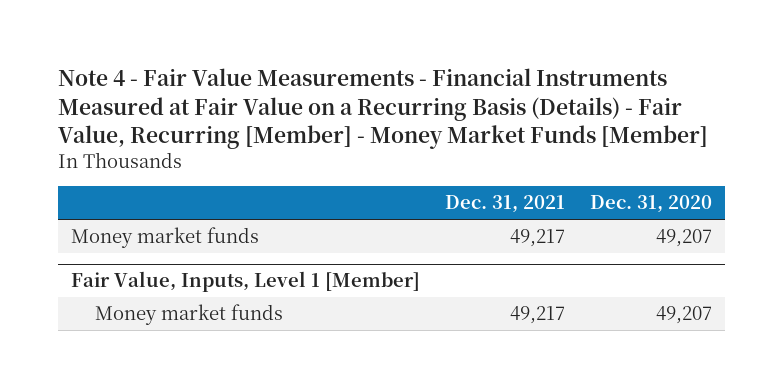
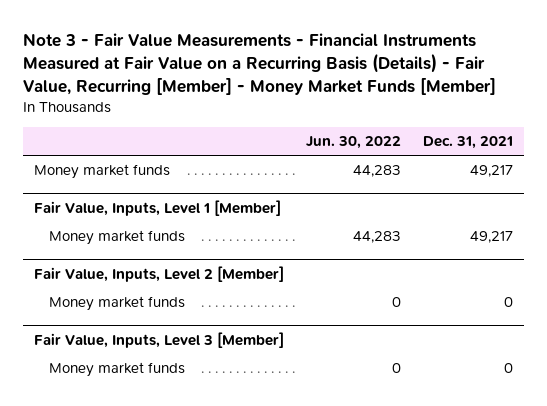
- Note 4 - Fair Value Measurements - Financial Instruments Measured at Fair Value on a Recurring Basis (Details) - Fair Value, Recurring [Member] - Money Market Funds [Member]
+ Note 3 - Fair Value Measurements - Financial Instruments Measured at Fair Value on a Recurring Basis (Details) - Fair Value, Recurring [Member] - Money Market Funds [Member]
- | Dec. 31, 2021 | Dec. 31, 2020
+ | Jun. 30, 2022 | Dec. 31, 2021
+ Fair Value, Inputs, Level 2 [Member]
+ Money market funds | 0 | 0
+ Fair Value, Inputs, Level 3 [Member]
+ Money market funds | 0 | 0

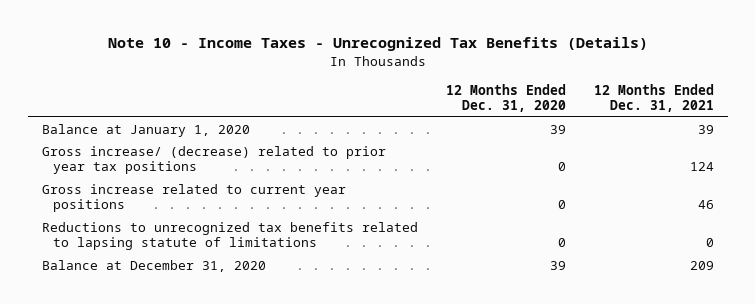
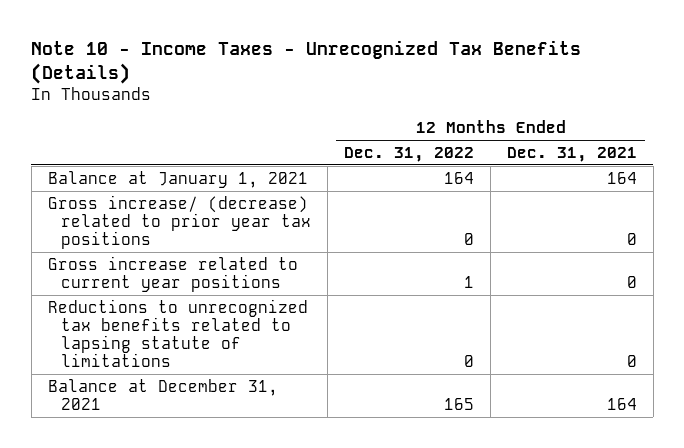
- | 12 Months Ended Dec. 31, 2020 | 12 Months Ended Dec. 31, 2021
+ | 12 Months Ended Dec. 31, 2022 | 12 Months Ended Dec. 31, 2021
- Balance at January 1, 2020 | 39 | 39
- Gross increase/ (decrease) related to prior year tax positions | 0 | 124
- Gross increase related to current year positions | 0 | 46
+ Balance at January 1, 2021 | 164 | 164
+ Gross increase/ (decrease) related to prior year tax positions | 0 | 0
+ Gross increase related to current year positions | 1 | 0
- Balance at December 31, 2020 | 39 | 209
+ Balance at December 31, 2021 | 165 | 164

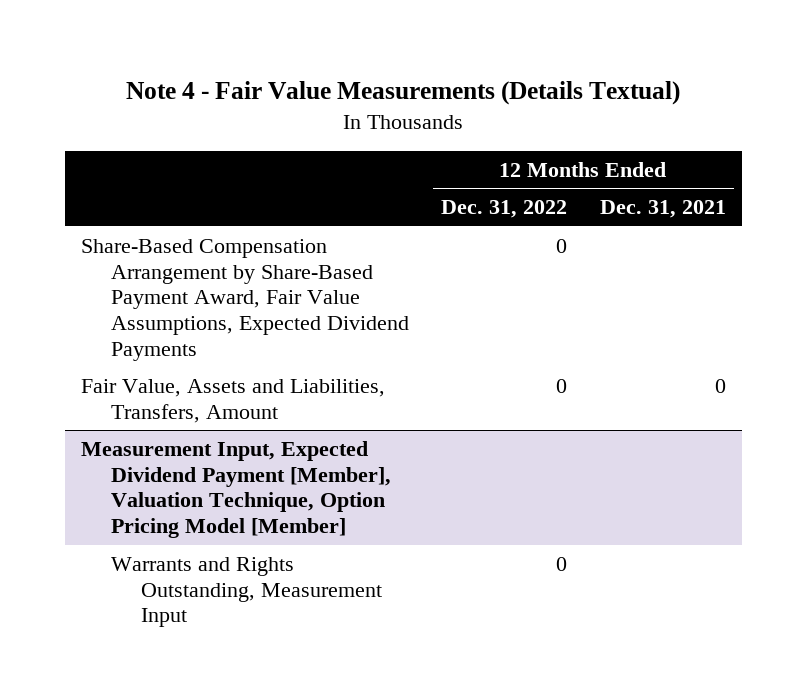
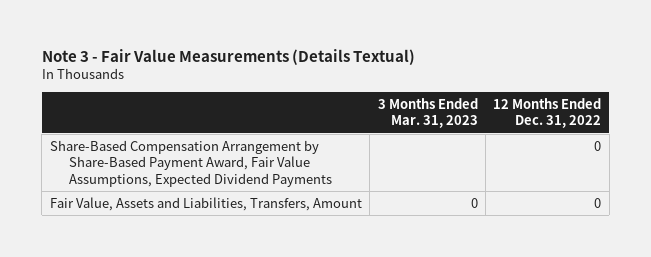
- Note 4 - Fair Value Measurements (Details Textual)
+ Note 3 - Fair Value Measurements (Details Textual)
- | 12 Months Ended Dec. 31, 2022 | 12 Months Ended Dec. 31, 2021
+ | 3 Months Ended Mar. 31, 2023 | 12 Months Ended Dec. 31, 2022
- Measurement Input, Expected Dividend Payment [Member], Valuation Technique, Option Pricing Model [Member]
- Warrants and Rights Outstanding, Measurement Input | 0 |

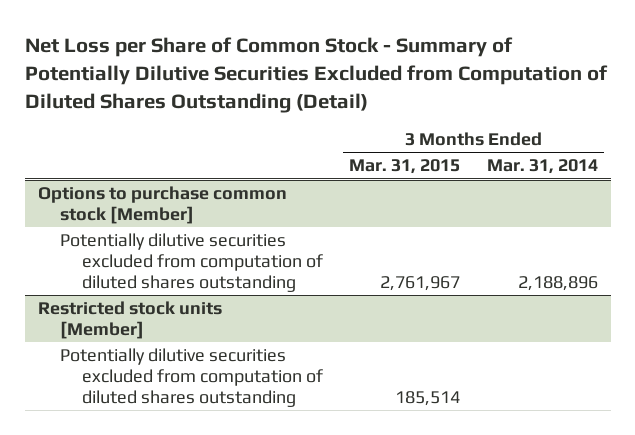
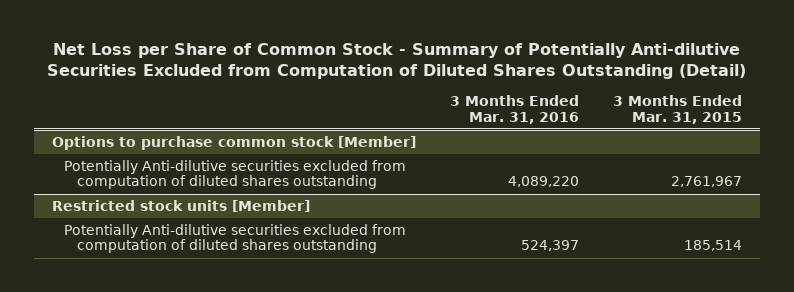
- Net Loss per Share of Common Stock - Summary of Potentially Dilutive Securities Excluded from Computation of Diluted Shares Outstanding (Detail)
+ Net Loss per Share of Common Stock - Summary of Potentially Anti-dilutive Securities Excluded from Computation of Diluted Shares Outstanding (Detail)
- | 3 Months Ended Mar. 31, 2015 | 3 Months Ended Mar. 31, 2014
+ | 3 Months Ended Mar. 31, 2016 | 3 Months Ended Mar. 31, 2015
@ Options to purchase common stock [Member]
- Potentially dilutive securities excluded from computation of diluted shares outstanding | 2,761,967 | 2,188,896
+ Potentially Anti-dilutive securities excluded from computation of diluted shares outstanding | 4,089,220 | 2,761,967
@ Restricted stock units [Member]
- Potentially dilutive securities excluded from computation of diluted shares outstanding | 185,514 |
+ Potentially Anti-dilutive securities excluded from computation of diluted shares outstanding | 524,397 | 185,514

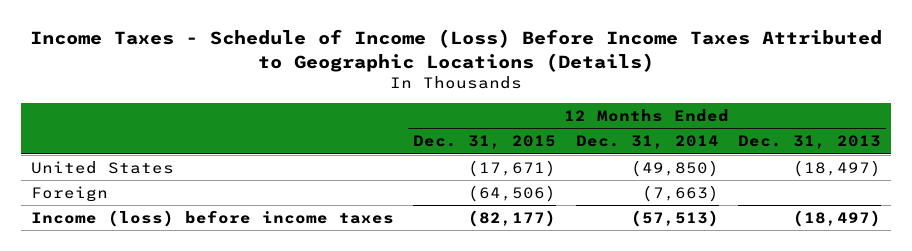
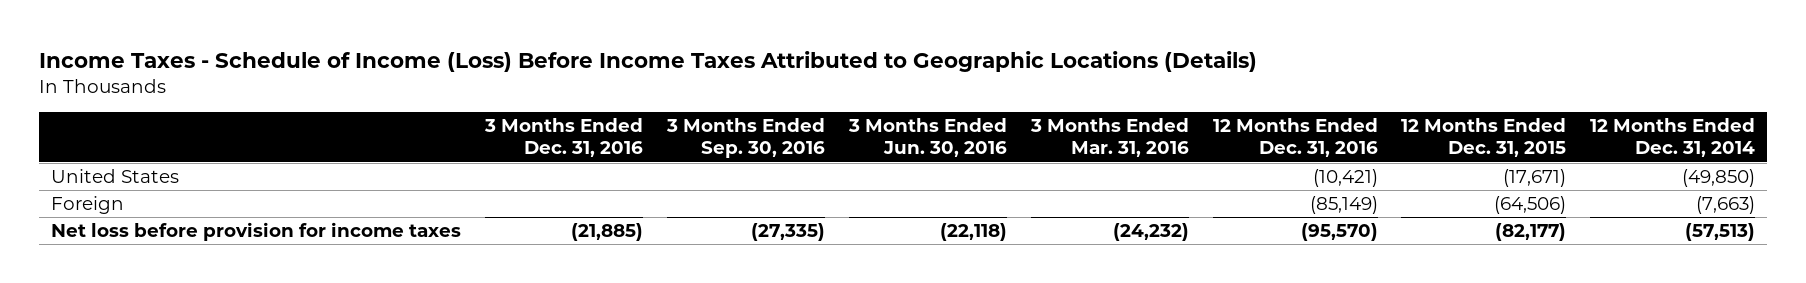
- | 12 Months Ended Dec. 31, 2015 | 12 Months Ended Dec. 31, 2014 | 12 Months Ended Dec. 31, 2013
+ | 3 Months Ended Dec. 31, 2016 | 3 Months Ended Sep. 30, 2016 | 3 Months Ended Jun. 30, 2016 | 3 Months Ended Mar. 31, 2016 | 12 Months Ended Dec. 31, 2016 | 12 Months Ended Dec. 31, 2015 | 12 Months Ended Dec. 31, 2014
- Income (loss) before income taxes | (82,177) | (57,513) | (18,497)
+ Net loss before provision for income taxes | (21,885) | (27,335) | (22,118) | (24,232) | (95,570) | (82,177) | (57,513)

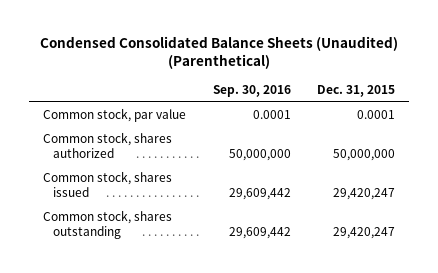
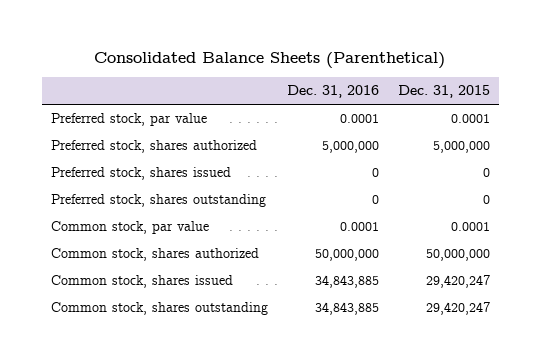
- Condensed Consolidated Balance Sheets (Unaudited) (Parenthetical)
+ Consolidated Balance Sheets (Parenthetical)
- | Sep. 30, 2016 | Dec. 31, 2015
+ | Dec. 31, 2016 | Dec. 31, 2015
+ Preferred stock, par value | 0.0001 | 0.0001
+ Preferred stock, shares authorized | 5,000,000 | 5,000,000
+ Preferred stock, shares issued | 0 | 0
+ Preferred stock, shares outstanding | 0 | 0

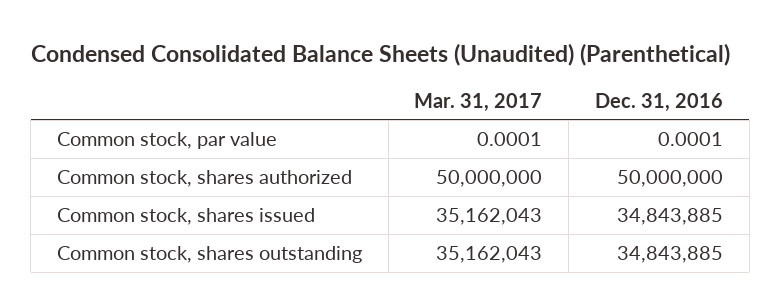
- Consolidated Balance Sheets (Parenthetical)
+ Condensed Consolidated Balance Sheets (Unaudited) (Parenthetical)
- | Dec. 31, 2016 | Dec. 31, 2015
+ | Mar. 31, 2017 | Dec. 31, 2016
- Preferred stock, par value | 0.0001 | 0.0001
- Preferred stock, shares authorized | 5,000,000 | 5,000,000
- Preferred stock, shares issued | 0 | 0
- Preferred stock, shares outstanding | 0 | 0

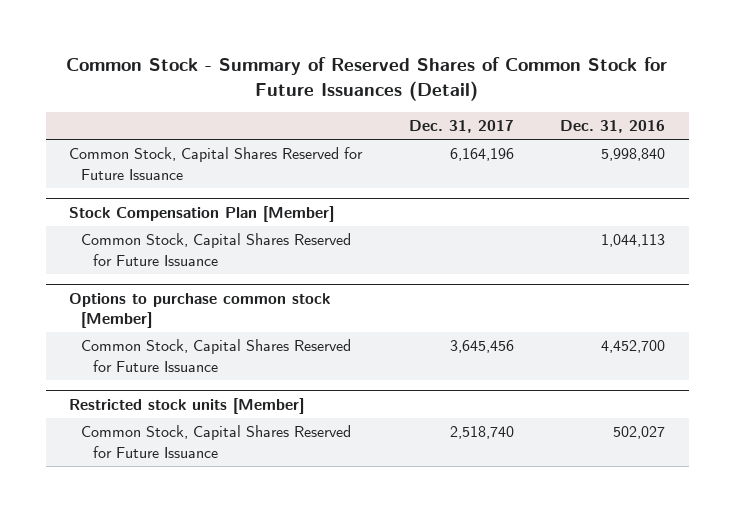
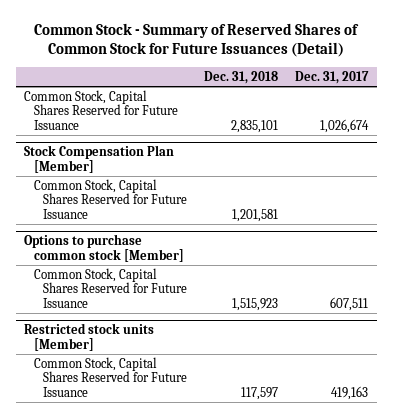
- | Dec. 31, 2017 | Dec. 31, 2016
+ | Dec. 31, 2018 | Dec. 31, 2017
- Common Stock, Capital Shares Reserved for Future Issuance | 6,164,196 | 5,998,840
+ Common Stock, Capital Shares Reserved for Future Issuance | 2,835,101 | 1,026,674
@ Options to purchase common stock [Member]
- Common Stock, Capital Shares Reserved for Future Issuance | 3,645,456 | 4,452,700
+ Common Stock, Capital Shares Reserved for Future Issuance | 1,515,923 | 607,511
@ Restricted stock units [Member]
- Common Stock, Capital Shares Reserved for Future Issuance | 2,518,740 | 502,027
+ Common Stock, Capital Shares Reserved for Future Issuance | 117,597 | 419,163

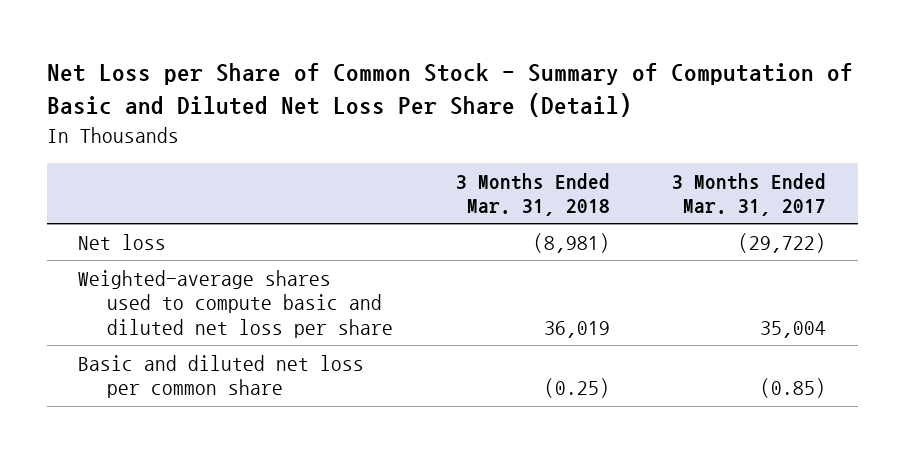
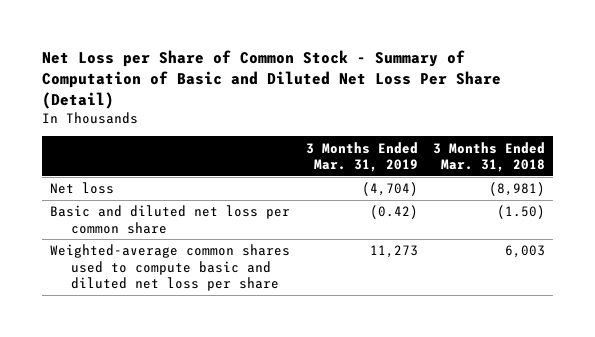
- | 3 Months Ended Mar. 31, 2018 | 3 Months Ended Mar. 31, 2017
+ | 3 Months Ended Mar. 31, 2019 | 3 Months Ended Mar. 31, 2018
- Weighted-average shares used to compute basic and diluted net loss per share | 36,019 | 35,004
- Basic and diluted net loss per common share | (0.25) | (0.85)
+ Basic and diluted net loss per common share | (0.42) | (1.50)
+ Weighted-average common shares used to compute basic and diluted net loss per share | 11,273 | 6,003

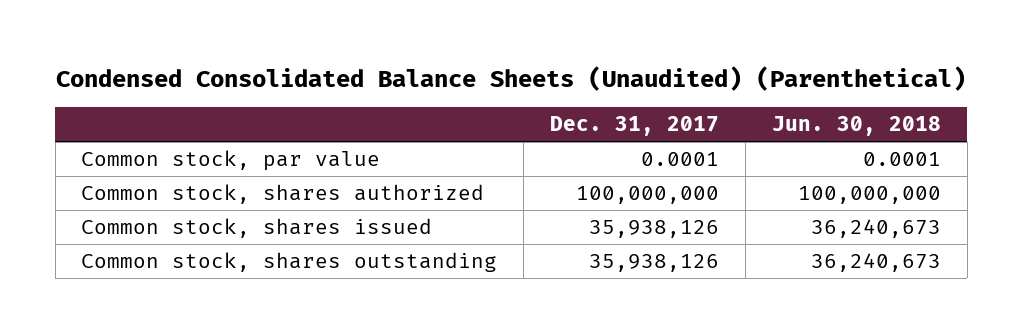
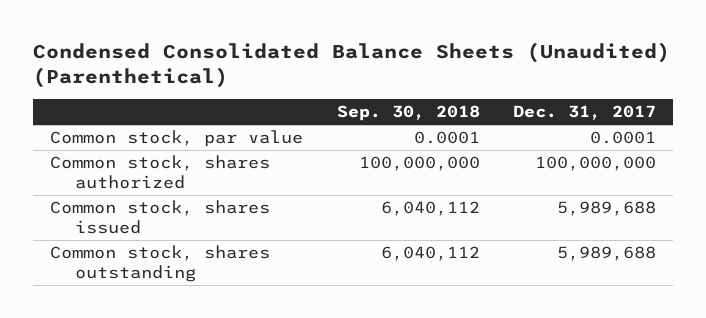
- | Dec. 31, 2017 | Jun. 30, 2018
+ | Sep. 30, 2018 | Dec. 31, 2017
- Common stock, shares issued | 35,938,126 | 36,240,673
- Common stock, shares outstanding | 35,938,126 | 36,240,673
+ Common stock, shares issued | 6,040,112 | 5,989,688
+ Common stock, shares outstanding | 6,040,112 | 5,989,688

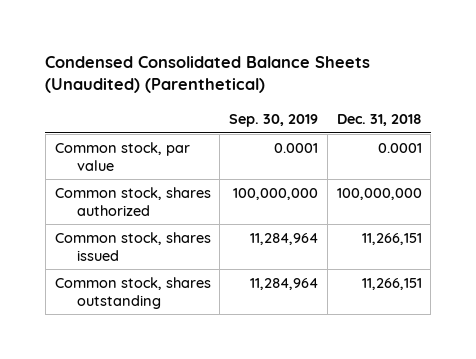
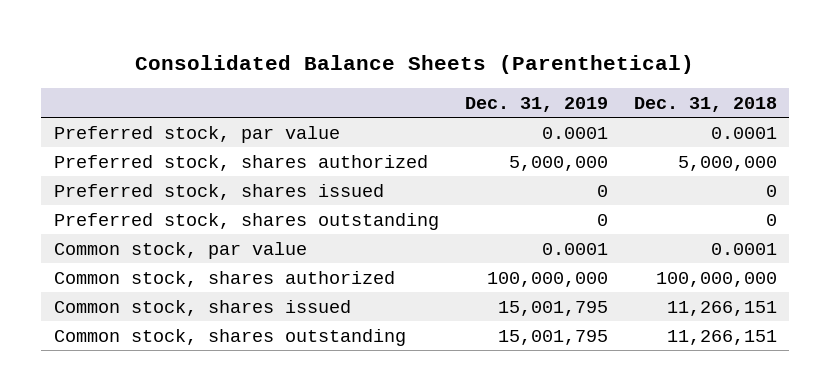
- Condensed Consolidated Balance Sheets (Unaudited) (Parenthetical)
+ Consolidated Balance Sheets (Parenthetical)
- | Sep. 30, 2019 | Dec. 31, 2018
+ | Dec. 31, 2019 | Dec. 31, 2018
+ Preferred stock, par value | 0.0001 | 0.0001
+ Preferred stock, shares authorized | 5,000,000 | 5,000,000
+ Preferred stock, shares issued | 0 | 0
+ Preferred stock, shares outstanding | 0 | 0

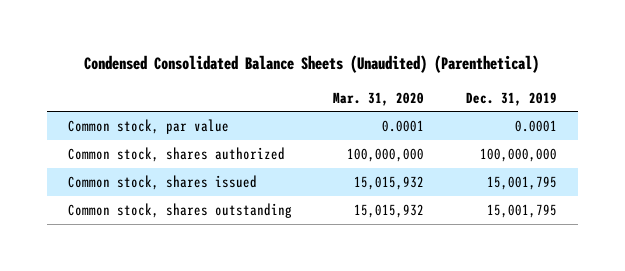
- Consolidated Balance Sheets (Parenthetical)
+ Condensed Consolidated Balance Sheets (Unaudited) (Parenthetical)
- | Dec. 31, 2019 | Dec. 31, 2018
+ | Mar. 31, 2020 | Dec. 31, 2019
- Preferred stock, par value | 0.0001 | 0.0001
- Preferred stock, shares authorized | 5,000,000 | 5,000,000
- Preferred stock, shares issued | 0 | 0
- Preferred stock, shares outstanding | 0 | 0

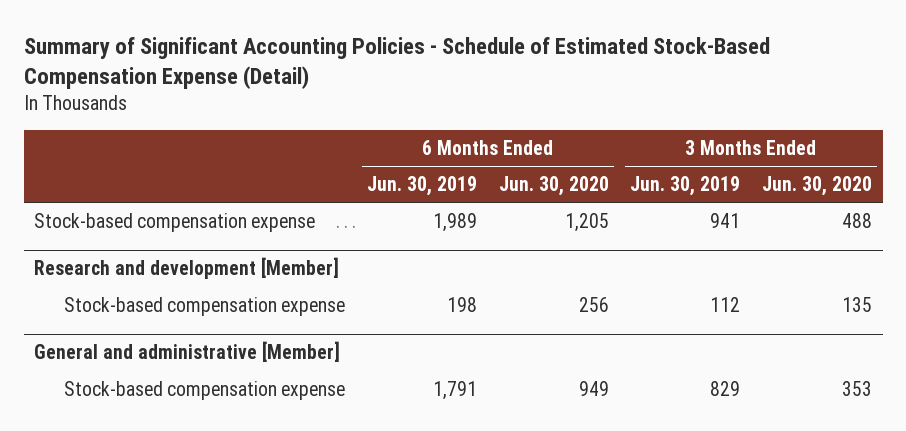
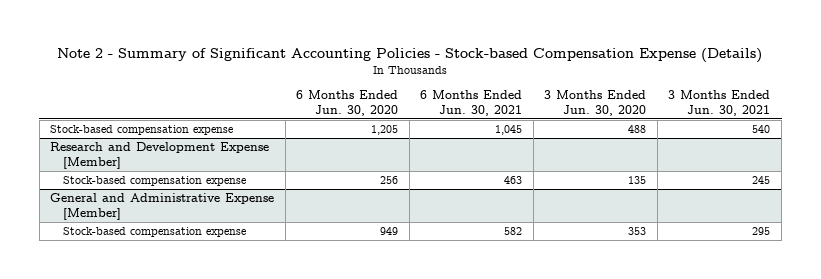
- Summary of Significant Accounting Policies - Schedule of Estimated Stock-Based Compensation Expense (Detail)
+ Note 2 - Summary of Significant Accounting Policies - Stock-based Compensation Expense (Details)
- | 6 Months Ended Jun. 30, 2019 | 6 Months Ended Jun. 30, 2020 | 3 Months Ended Jun. 30, 2019 | 3 Months Ended Jun. 30, 2020
+ | 6 Months Ended Jun. 30, 2020 | 6 Months Ended Jun. 30, 2021 | 3 Months Ended Jun. 30, 2020 | 3 Months Ended Jun. 30, 2021
- Research and development [Member]
+ Research and Development Expense [Member]
- General and administrative [Member]
+ General and Administrative Expense [Member]

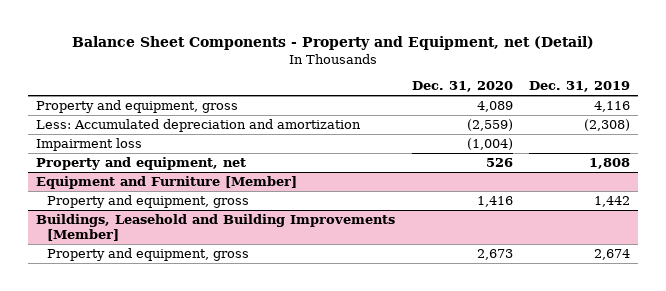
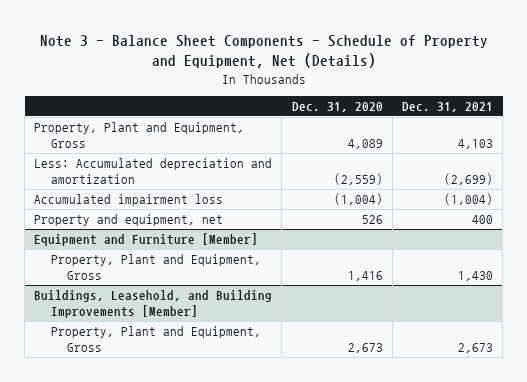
- Balance Sheet Components - Property and Equipment, net (Detail)
+ Note 3 - Balance Sheet Components - Schedule of Property and Equipment, Net (Details)
- | Dec. 31, 2020 | Dec. 31, 2019
+ | Dec. 31, 2020 | Dec. 31, 2021
- Property and equipment, gross | 4,089 | 4,116
+ Property, Plant and Equipment, Gross | 4,089 | 4,103
- Impairment loss | (1,004) |
+ Accumulated impairment loss | (1,004) | (1,004)
@ Equipment and Furniture [Member]
- Property and equipment, gross | 1,416 | 1,442
- Buildings, Leasehold and Building Improvements [Member]
- Property and equipment, gross | 2,673 | 2,674
@ Equipment and Furniture [Member]
+ Property, Plant and Equipment, Gross | 1,416 | 1,430
+ Buildings, Leasehold, and Building Improvements [Member]
+ Property, Plant and Equipment, Gross | 2,673 | 2,673

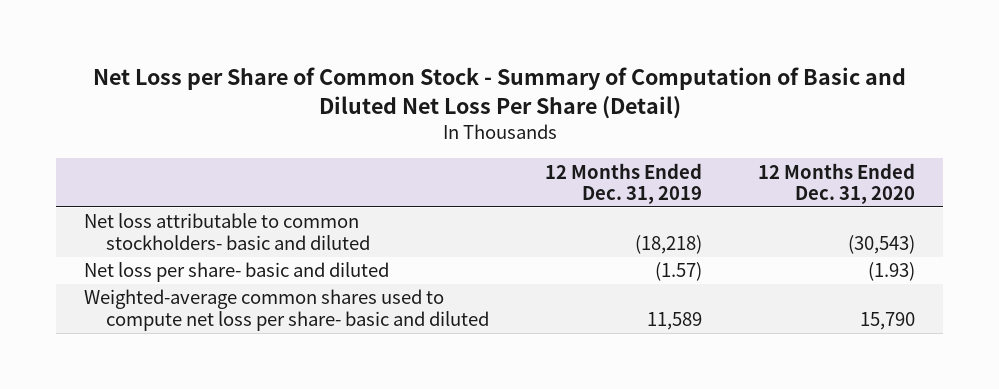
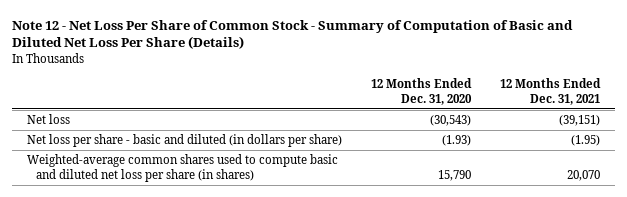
- Net Loss per Share of Common Stock - Summary of Computation of Basic and Diluted Net Loss Per Share (Detail)
+ Note 12 - Net Loss Per Share of Common Stock - Summary of Computation of Basic and Diluted Net Loss Per Share (Details)
- | 12 Months Ended Dec. 31, 2019 | 12 Months Ended Dec. 31, 2020
+ | 12 Months Ended Dec. 31, 2020 | 12 Months Ended Dec. 31, 2021
- Net loss attributable to common stockholders- basic and diluted | (18,218) | (30,543)
- Net loss per share- basic and diluted | (1.57) | (1.93)
- Weighted-average common shares used to compute net loss per share- basic and diluted | 11,589 | 15,790
+ Net loss | (30,543) | (39,151)
+ Net loss per share - basic and diluted (in dollars per share) | (1.93) | (1.95)
+ Weighted-average common shares used to compute basic and diluted net loss per share (in shares) | 15,790 | 20,070

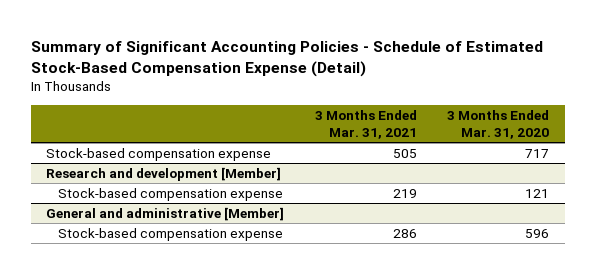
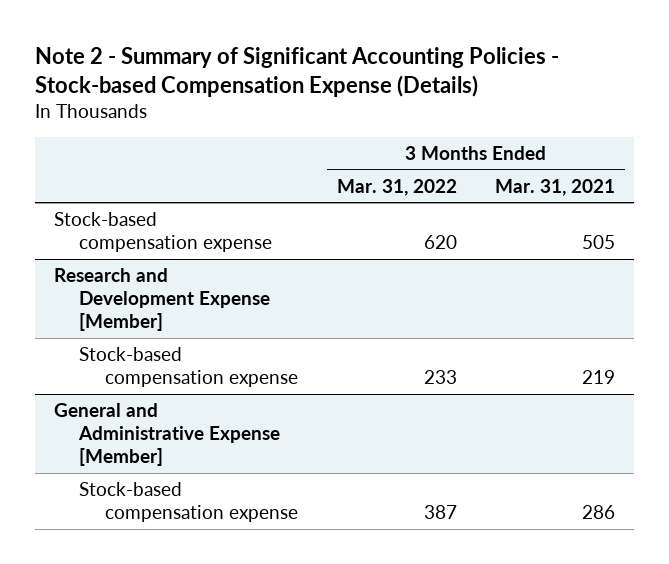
- Summary of Significant Accounting Policies - Schedule of Estimated Stock-Based Compensation Expense (Detail)
+ Note 2 - Summary of Significant Accounting Policies - Stock-based Compensation Expense (Details)
- | 3 Months Ended Mar. 31, 2021 | 3 Months Ended Mar. 31, 2020
+ | 3 Months Ended Mar. 31, 2022 | 3 Months Ended Mar. 31, 2021
- Research and development [Member]
+ Research and Development Expense [Member]
- General and administrative [Member]
+ General and Administrative Expense [Member]

